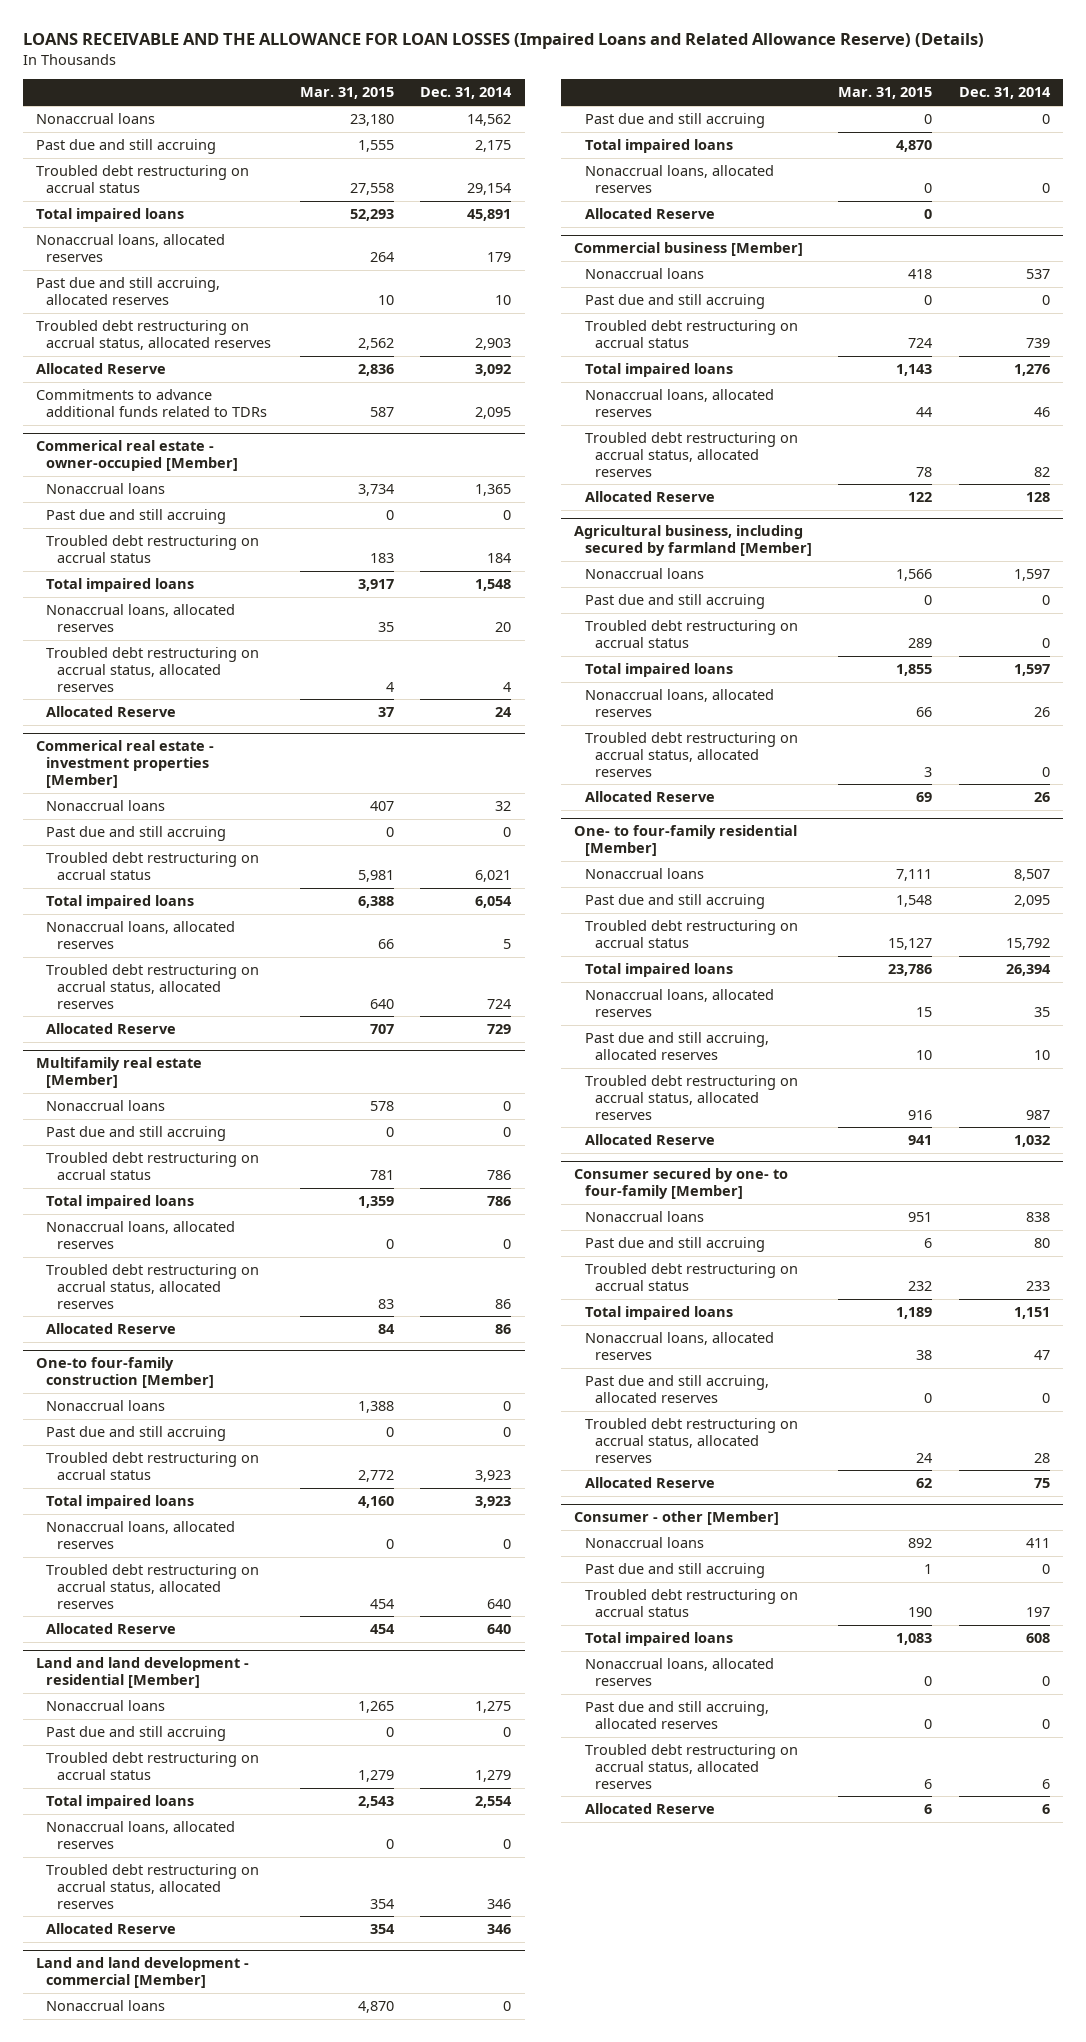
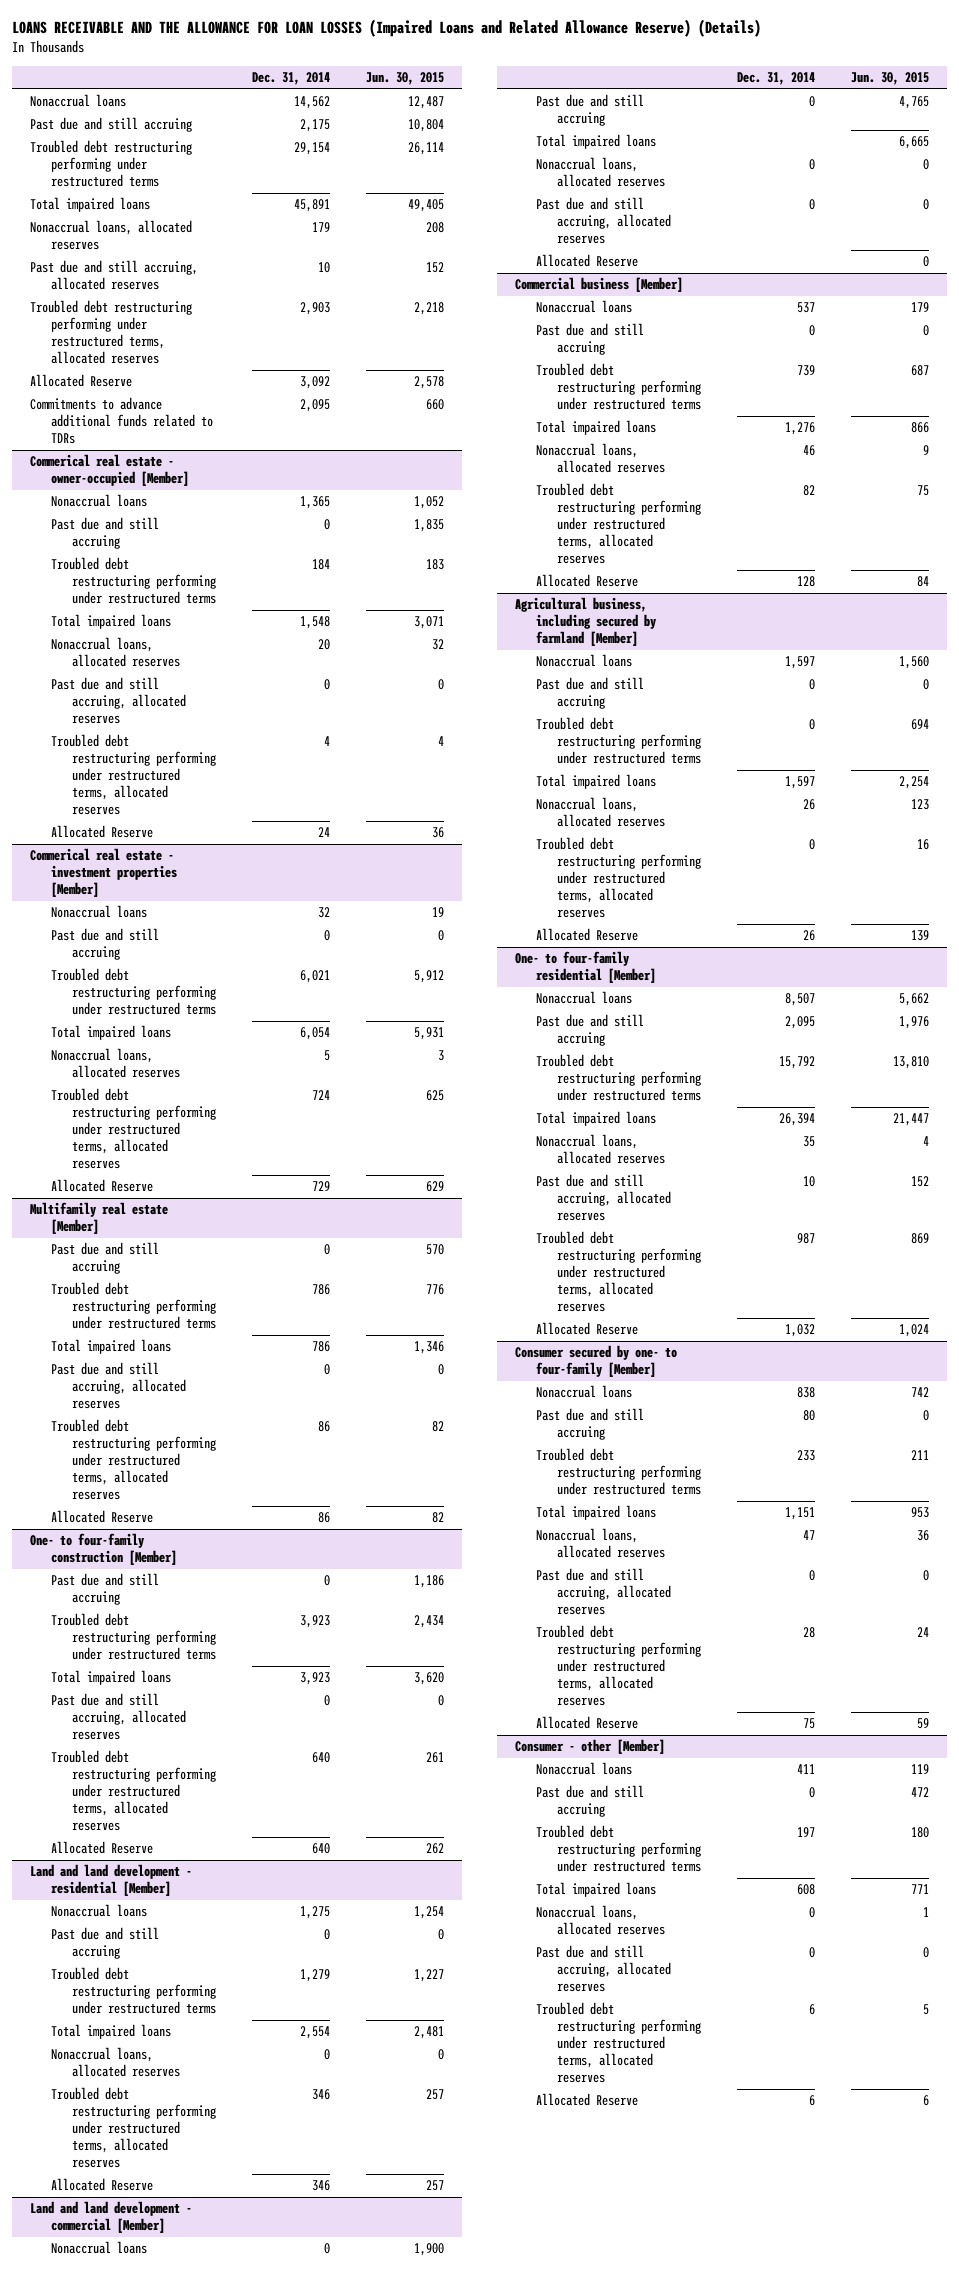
- | Mar. 31, 2015 | Dec. 31, 2014
+ | Dec. 31, 2014 | Jun. 30, 2015
- Troubled debt restructuring on accrual status | 27,558 | 29,154
+ Troubled debt restructuring performing under restructured terms | 29,154 | 26,114
- Troubled debt restructuring on accrual status, allocated reserves | 2,562 | 2,903
+ Troubled debt restructuring performing under restructured terms, allocated reserves | 2,903 | 2,218
@ Commerical real estate - owner-occupied [Member]
- Troubled debt restructuring on accrual status | 183 | 184
+ Troubled debt restructuring performing under restructured terms | 184 | 183
- Troubled debt restructuring on accrual status, allocated reserves | 4 | 4
+ Past due and still accruing, allocated reserves | 0 | 0
+ Troubled debt restructuring performing under restructured terms, allocated reserves | 4 | 4
@ Commerical real estate - investment properties [Member]
- Troubled debt restructuring on accrual status | 5,981 | 6,021
+ Troubled debt restructuring performing under restructured terms | 6,021 | 5,912
- Troubled debt restructuring on accrual status, allocated reserves | 640 | 724
+ Troubled debt restructuring performing under restructured terms, allocated reserves | 724 | 625
@ Multifamily real estate [Member]
- Nonaccrual loans | 578 | 0
- Troubled debt restructuring on accrual status | 781 | 786
+ Troubled debt restructuring performing under restructured terms | 786 | 776
- Nonaccrual loans, allocated reserves | 0 | 0
- Troubled debt restructuring on accrual status, allocated reserves | 83 | 86
+ Past due and still accruing, allocated reserves | 0 | 0
+ Troubled debt restructuring performing under restructured terms, allocated reserves | 86 | 82
- One-to four-family construction [Member]
- Nonaccrual loans | 1,388 | 0
+ One- to four-family construction [Member]
- Troubled debt restructuring on accrual status | 2,772 | 3,923
+ Troubled debt restructuring performing under restructured terms | 3,923 | 2,434
- Nonaccrual loans, allocated reserves | 0 | 0
- Troubled debt restructuring on accrual status, allocated reserves | 454 | 640
+ Past due and still accruing, allocated reserves | 0 | 0
+ Troubled debt restructuring performing under restructured terms, allocated reserves | 640 | 261
@ Land and land development - residential [Member]
- Troubled debt restructuring on accrual status | 1,279 | 1,279
+ Troubled debt restructuring performing under restructured terms | 1,279 | 1,227
- Troubled debt restructuring on accrual status, allocated reserves | 354 | 346
+ Troubled debt restructuring performing under restructured terms, allocated reserves | 346 | 257
@ Land and land development - commercial [Member]
+ Past due and still accruing, allocated reserves | 0 | 0
@ Commercial business [Member]
- Troubled debt restructuring on accrual status | 724 | 739
+ Troubled debt restructuring performing under restructured terms | 739 | 687
- Troubled debt restructuring on accrual status, allocated reserves | 78 | 82
+ Troubled debt restructuring performing under restructured terms, allocated reserves | 82 | 75
@ Agricultural business, including secured by farmland [Member]
- Troubled debt restructuring on accrual status | 289 | 0
+ Troubled debt restructuring performing under restructured terms | 0 | 694
- Troubled debt restructuring on accrual status, allocated reserves | 3 | 0
+ Troubled debt restructuring performing under restructured terms, allocated reserves | 0 | 16
@ One- to four-family residential [Member]
- Troubled debt restructuring on accrual status | 15,127 | 15,792
+ Troubled debt restructuring performing under restructured terms | 15,792 | 13,810
- Troubled debt restructuring on accrual status, allocated reserves | 916 | 987
+ Troubled debt restructuring performing under restructured terms, allocated reserves | 987 | 869
@ Consumer secured by one- to four-family [Member]
- Troubled debt restructuring on accrual status | 232 | 233
+ Troubled debt restructuring performing under restructured terms | 233 | 211
- Troubled debt restructuring on accrual status, allocated reserves | 24 | 28
+ Troubled debt restructuring performing under restructured terms, allocated reserves | 28 | 24
@ Consumer - other [Member]
- Troubled debt restructuring on accrual status | 190 | 197
+ Troubled debt restructuring performing under restructured terms | 197 | 180
- Troubled debt restructuring on accrual status, allocated reserves | 6 | 6
+ Troubled debt restructuring performing under restructured terms, allocated reserves | 6 | 5

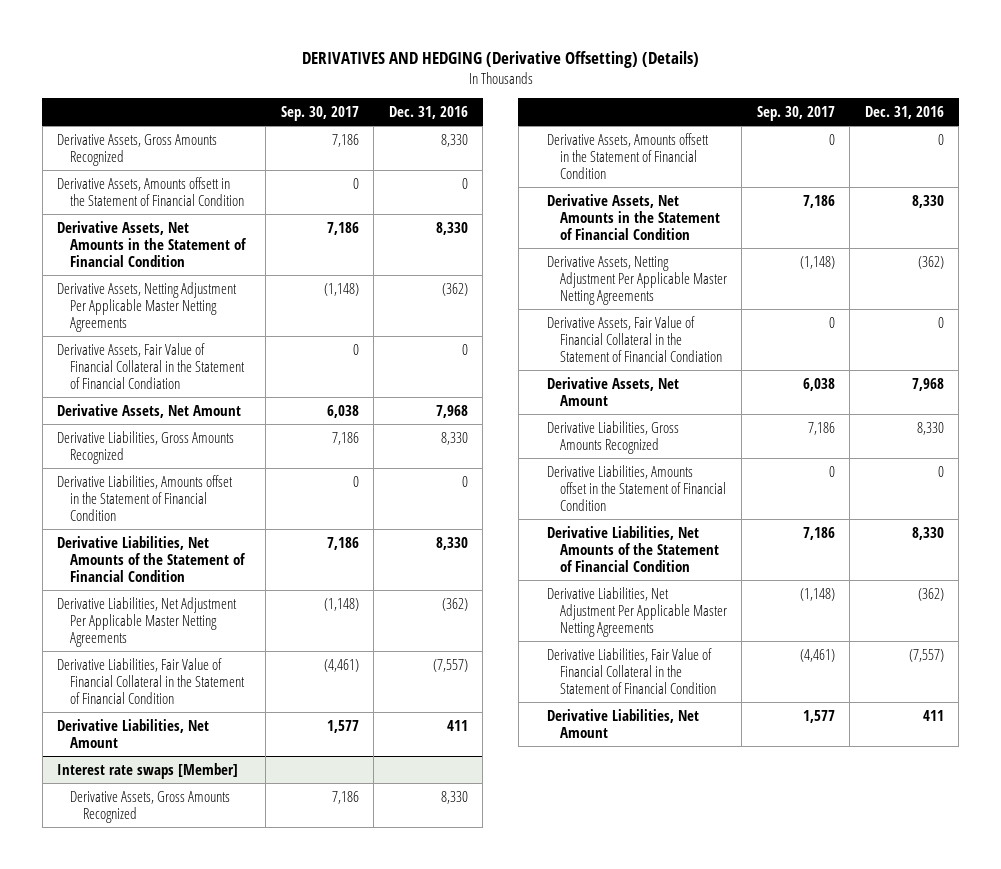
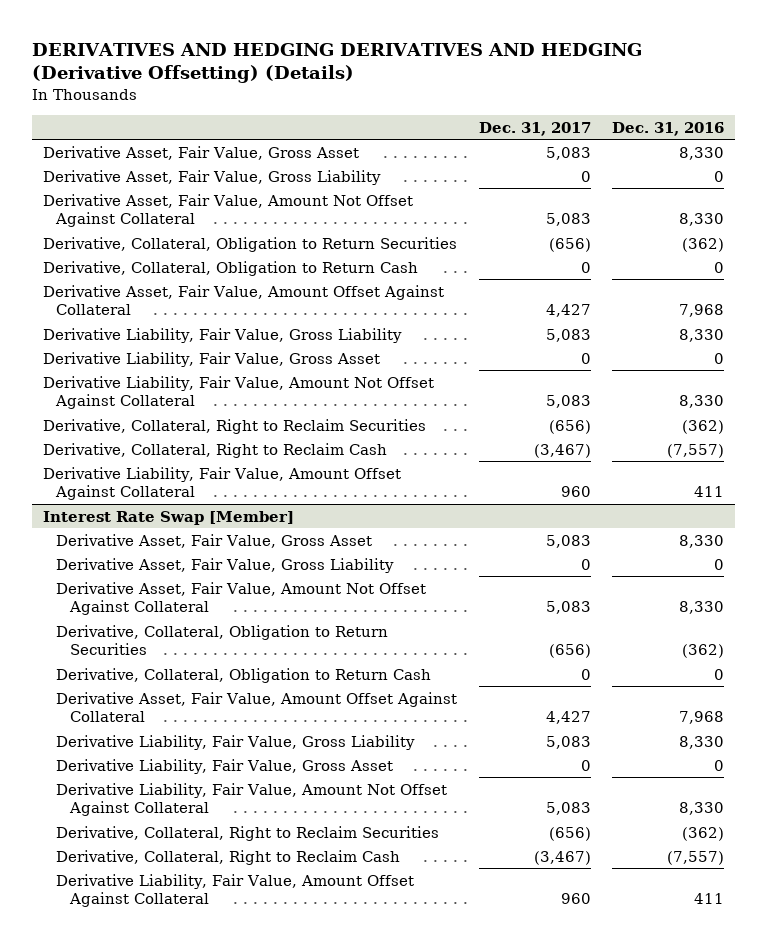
- DERIVATIVES AND HEDGING (Derivative Offsetting) (Details)
+ DERIVATIVES AND HEDGING DERIVATIVES AND HEDGING (Derivative Offsetting) (Details)
- | Sep. 30, 2017 | Dec. 31, 2016
+ | Dec. 31, 2017 | Dec. 31, 2016
- Derivative Assets, Gross Amounts Recognized | 7,186 | 8,330
- Derivative Assets, Amounts offsett in the Statement of Financial Condition | 0 | 0
- Derivative Assets, Net Amounts in the Statement of Financial Condition | 7,186 | 8,330
- Derivative Assets, Netting Adjustment Per Applicable Master Netting Agreements | (1,148) | (362)
- Derivative Assets, Fair Value of Financial Collateral in the Statement of Financial Condiation | 0 | 0
- Derivative Assets, Net Amount | 6,038 | 7,968
- Derivative Liabilities, Gross Amounts Recognized | 7,186 | 8,330
- Derivative Liabilities, Amounts offset in the Statement of Financial Condition | 0 | 0
- Derivative Liabilities, Net Amounts of the Statement of Financial Condition | 7,186 | 8,330
- Derivative Liabilities, Net Adjustment Per Applicable Master Netting Agreements | (1,148) | (362)
- Derivative Liabilities, Fair Value of Financial Collateral in the Statement of Financial Condition | (4,461) | (7,557)
- Derivative Liabilities, Net Amount | 1,577 | 411
- Interest rate swaps [Member]
- Derivative Assets, Gross Amounts Recognized | 7,186 | 8,330
- Derivative Assets, Amounts offsett in the Statement of Financial Condition | 0 | 0
- Derivative Assets, Net Amounts in the Statement of Financial Condition | 7,186 | 8,330
- Derivative Assets, Netting Adjustment Per Applicable Master Netting Agreements | (1,148) | (362)
- Derivative Assets, Fair Value of Financial Collateral in the Statement of Financial Condiation | 0 | 0
- Derivative Assets, Net Amount | 6,038 | 7,968
- Derivative Liabilities, Gross Amounts Recognized | 7,186 | 8,330
- Derivative Liabilities, Amounts offset in the Statement of Financial Condition | 0 | 0
- Derivative Liabilities, Net Amounts of the Statement of Financial Condition | 7,186 | 8,330
- Derivative Liabilities, Net Adjustment Per Applicable Master Netting Agreements | (1,148) | (362)
- Derivative Liabilities, Fair Value of Financial Collateral in the Statement of Financial Condition | (4,461) | (7,557)
- Derivative Liabilities, Net Amount | 1,577 | 411
+ Derivative Asset, Fair Value, Gross Asset | 5,083 | 8,330
+ Derivative Asset, Fair Value, Gross Liability | 0 | 0
+ Derivative Asset, Fair Value, Amount Not Offset Against Collateral | 5,083 | 8,330
+ Derivative, Collateral, Obligation to Return Securities | (656) | (362)
+ Derivative, Collateral, Obligation to Return Cash | 0 | 0
+ Derivative Asset, Fair Value, Amount Offset Against Collateral | 4,427 | 7,968
+ Derivative Liability, Fair Value, Gross Liability | 5,083 | 8,330
+ Derivative Liability, Fair Value, Gross Asset | 0 | 0
+ Derivative Liability, Fair Value, Amount Not Offset Against Collateral | 5,083 | 8,330
+ Derivative, Collateral, Right to Reclaim Securities | (656) | (362)
+ Derivative, Collateral, Right to Reclaim Cash | (3,467) | (7,557)
+ Derivative Liability, Fair Value, Amount Offset Against Collateral | 960 | 411
+ Interest Rate Swap [Member]
+ Derivative Asset, Fair Value, Gross Asset | 5,083 | 8,330
+ Derivative Asset, Fair Value, Gross Liability | 0 | 0
+ Derivative Asset, Fair Value, Amount Not Offset Against Collateral | 5,083 | 8,330
+ Derivative, Collateral, Obligation to Return Securities | (656) | (362)
+ Derivative, Collateral, Obligation to Return Cash | 0 | 0
+ Derivative Asset, Fair Value, Amount Offset Against Collateral | 4,427 | 7,968
+ Derivative Liability, Fair Value, Gross Liability | 5,083 | 8,330
+ Derivative Liability, Fair Value, Gross Asset | 0 | 0
+ Derivative Liability, Fair Value, Amount Not Offset Against Collateral | 5,083 | 8,330
+ Derivative, Collateral, Right to Reclaim Securities | (656) | (362)
+ Derivative, Collateral, Right to Reclaim Cash | (3,467) | (7,557)
+ Derivative Liability, Fair Value, Amount Offset Against Collateral | 960 | 411

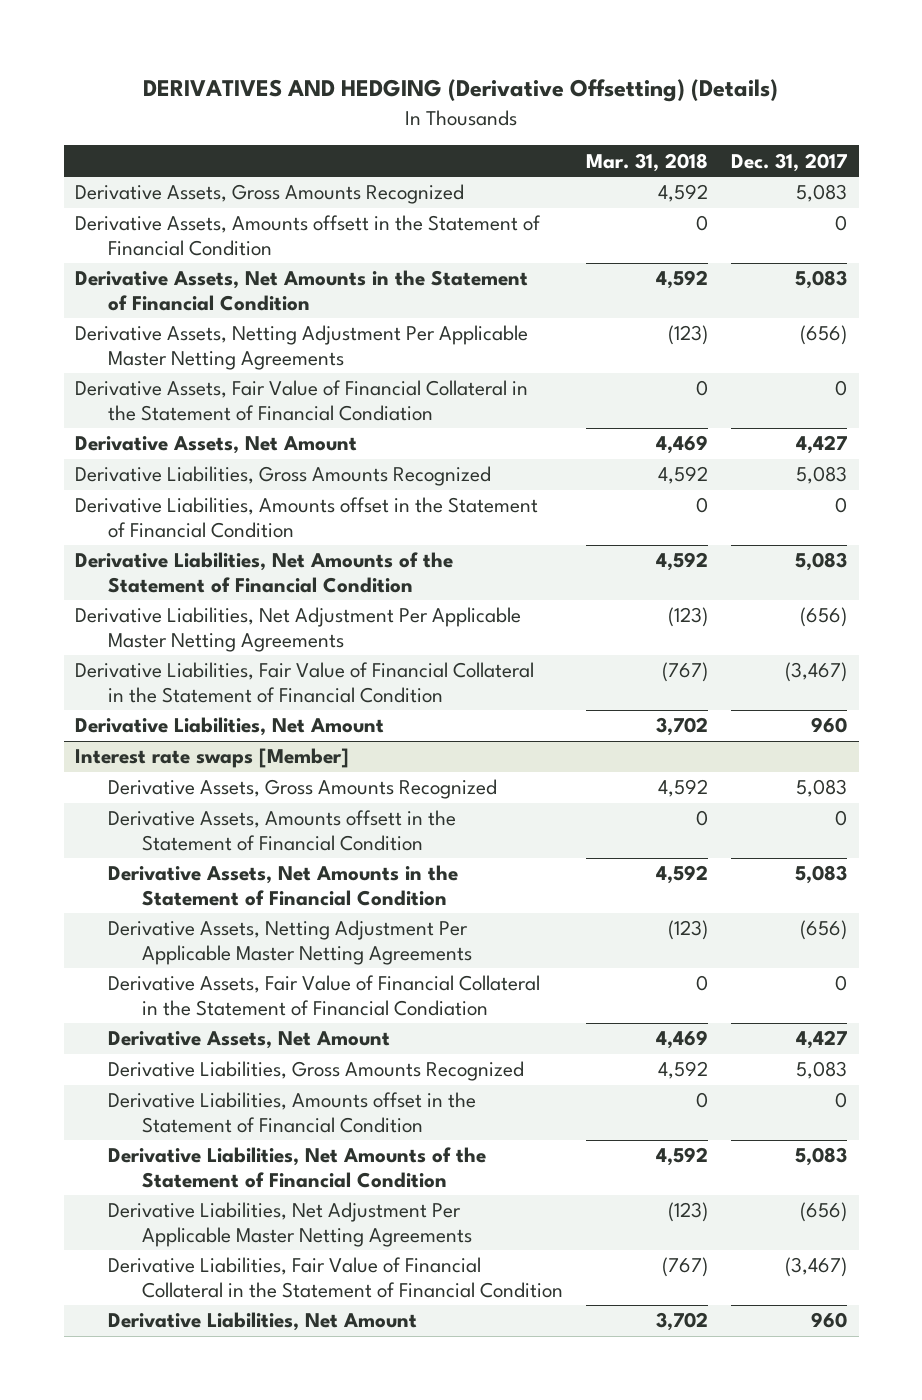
- DERIVATIVES AND HEDGING DERIVATIVES AND HEDGING (Derivative Offsetting) (Details)
+ DERIVATIVES AND HEDGING (Derivative Offsetting) (Details)
- | Dec. 31, 2017 | Dec. 31, 2016
+ | Mar. 31, 2018 | Dec. 31, 2017
- Derivative Asset, Fair Value, Gross Asset | 5,083 | 8,330
- Derivative Asset, Fair Value, Gross Liability | 0 | 0
- Derivative Asset, Fair Value, Amount Not Offset Against Collateral | 5,083 | 8,330
- Derivative, Collateral, Obligation to Return Securities | (656) | (362)
- Derivative, Collateral, Obligation to Return Cash | 0 | 0
- Derivative Asset, Fair Value, Amount Offset Against Collateral | 4,427 | 7,968
- Derivative Liability, Fair Value, Gross Liability | 5,083 | 8,330
- Derivative Liability, Fair Value, Gross Asset | 0 | 0
- Derivative Liability, Fair Value, Amount Not Offset Against Collateral | 5,083 | 8,330
- Derivative, Collateral, Right to Reclaim Securities | (656) | (362)
- Derivative, Collateral, Right to Reclaim Cash | (3,467) | (7,557)
- Derivative Liability, Fair Value, Amount Offset Against Collateral | 960 | 411
- Interest Rate Swap [Member]
- Derivative Asset, Fair Value, Gross Asset | 5,083 | 8,330
- Derivative Asset, Fair Value, Gross Liability | 0 | 0
- Derivative Asset, Fair Value, Amount Not Offset Against Collateral | 5,083 | 8,330
- Derivative, Collateral, Obligation to Return Securities | (656) | (362)
- Derivative, Collateral, Obligation to Return Cash | 0 | 0
- Derivative Asset, Fair Value, Amount Offset Against Collateral | 4,427 | 7,968
- Derivative Liability, Fair Value, Gross Liability | 5,083 | 8,330
- Derivative Liability, Fair Value, Gross Asset | 0 | 0
- Derivative Liability, Fair Value, Amount Not Offset Against Collateral | 5,083 | 8,330
- Derivative, Collateral, Right to Reclaim Securities | (656) | (362)
- Derivative, Collateral, Right to Reclaim Cash | (3,467) | (7,557)
- Derivative Liability, Fair Value, Amount Offset Against Collateral | 960 | 411
+ Derivative Assets, Gross Amounts Recognized | 4,592 | 5,083
+ Derivative Assets, Amounts offsett in the Statement of Financial Condition | 0 | 0
+ Derivative Assets, Net Amounts in the Statement of Financial Condition | 4,592 | 5,083
+ Derivative Assets, Netting Adjustment Per Applicable Master Netting Agreements | (123) | (656)
+ Derivative Assets, Fair Value of Financial Collateral in the Statement of Financial Condiation | 0 | 0
+ Derivative Assets, Net Amount | 4,469 | 4,427
+ Derivative Liabilities, Gross Amounts Recognized | 4,592 | 5,083
+ Derivative Liabilities, Amounts offset in the Statement of Financial Condition | 0 | 0
+ Derivative Liabilities, Net Amounts of the Statement of Financial Condition | 4,592 | 5,083
+ Derivative Liabilities, Net Adjustment Per Applicable Master Netting Agreements | (123) | (656)
+ Derivative Liabilities, Fair Value of Financial Collateral in the Statement of Financial Condition | (767) | (3,467)
+ Derivative Liabilities, Net Amount | 3,702 | 960
+ Interest rate swaps [Member]
+ Derivative Assets, Gross Amounts Recognized | 4,592 | 5,083
+ Derivative Assets, Amounts offsett in the Statement of Financial Condition | 0 | 0
+ Derivative Assets, Net Amounts in the Statement of Financial Condition | 4,592 | 5,083
+ Derivative Assets, Netting Adjustment Per Applicable Master Netting Agreements | (123) | (656)
+ Derivative Assets, Fair Value of Financial Collateral in the Statement of Financial Condiation | 0 | 0
+ Derivative Assets, Net Amount | 4,469 | 4,427
+ Derivative Liabilities, Gross Amounts Recognized | 4,592 | 5,083
+ Derivative Liabilities, Amounts offset in the Statement of Financial Condition | 0 | 0
+ Derivative Liabilities, Net Amounts of the Statement of Financial Condition | 4,592 | 5,083
+ Derivative Liabilities, Net Adjustment Per Applicable Master Netting Agreements | (123) | (656)
+ Derivative Liabilities, Fair Value of Financial Collateral in the Statement of Financial Condition | (767) | (3,467)
+ Derivative Liabilities, Net Amount | 3,702 | 960

